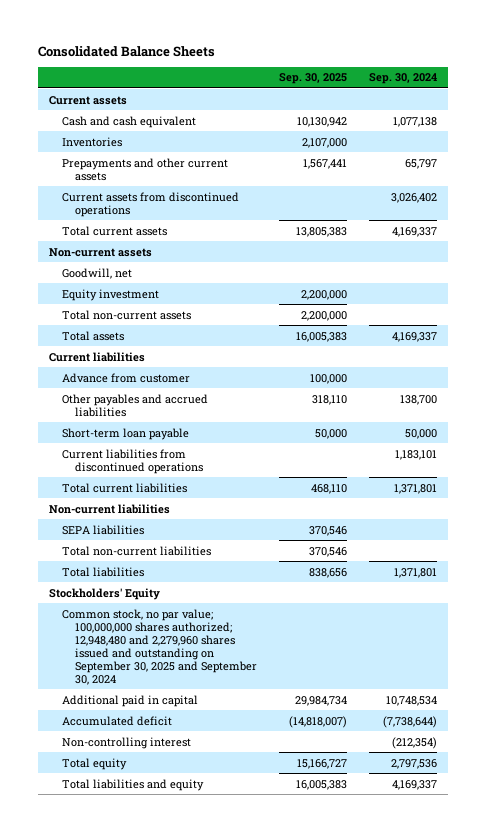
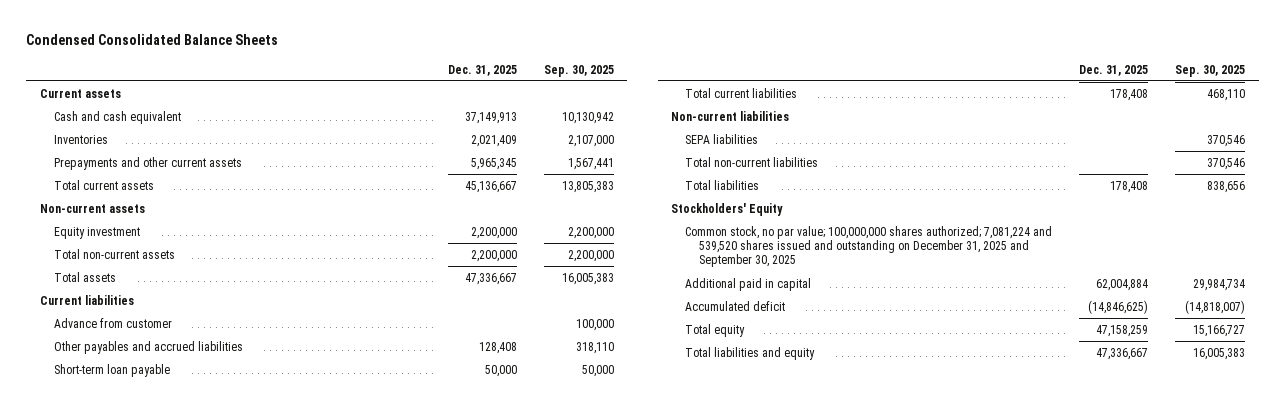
- Consolidated Balance Sheets
+ Condensed Consolidated Balance Sheets
- | Sep. 30, 2025 | Sep. 30, 2024
+ | Dec. 31, 2025 | Sep. 30, 2025
- Current assets from discontinued operations | | 3,026,402
- Goodwill, net
- Current liabilities from discontinued operations | | 1,183,101
- Common stock, no par value; 100,000,000 shares authorized; 12,948,480 and 2,279,960 shares issued and outstanding on September 30, 2025 and September 30, 2024
+ Common stock, no par value; 100,000,000 shares authorized; 7,081,224 and 539,520 shares issued and outstanding on December 31, 2025 and September 30, 2025
- Non-controlling interest | | (212,354)

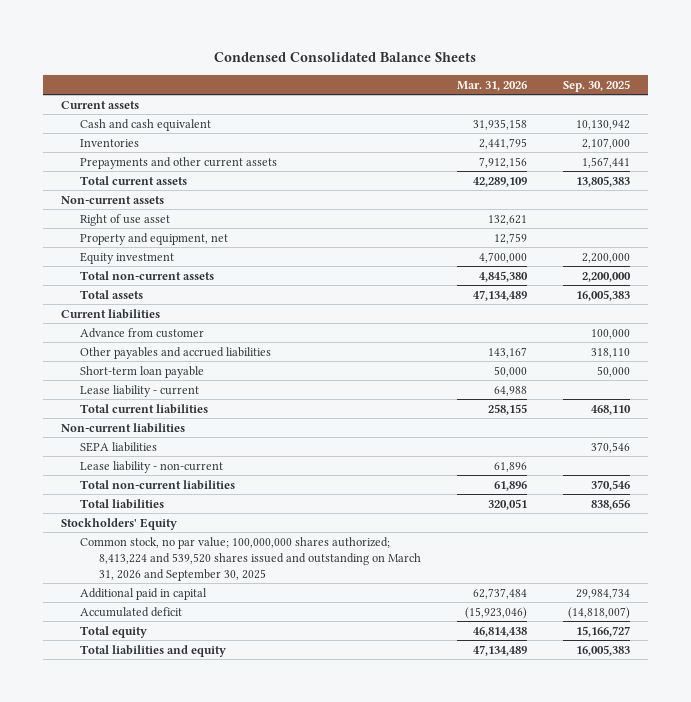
- | Dec. 31, 2025 | Sep. 30, 2025
+ | Mar. 31, 2026 | Sep. 30, 2025
+ Right of use asset | 132,621 |
+ Property and equipment, net | 12,759 |
+ Lease liability - current | 64,988 |
+ Lease liability - non-current | 61,896 |
- Common stock, no par value; 100,000,000 shares authorized; 7,081,224 and 539,520 shares issued and outstanding on December 31, 2025 and September 30, 2025
+ Common stock, no par value; 100,000,000 shares authorized; 8,413,224 and 539,520 shares issued and outstanding on March 31, 2026 and September 30, 2025

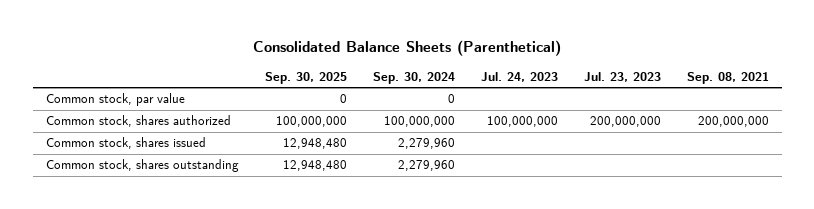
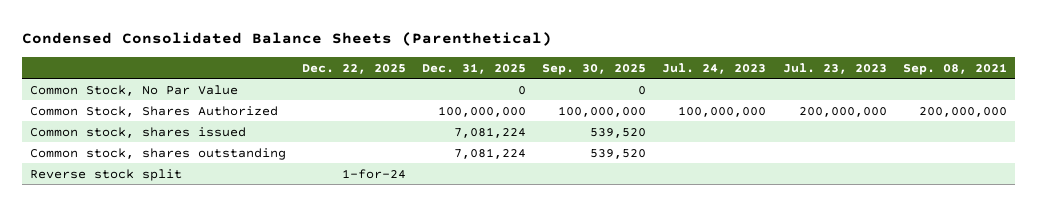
- Consolidated Balance Sheets (Parenthetical)
+ Condensed Consolidated Balance Sheets (Parenthetical)
- | Sep. 30, 2025 | Sep. 30, 2024 | Jul. 24, 2023 | Jul. 23, 2023 | Sep. 08, 2021
+ | Dec. 22, 2025 | Dec. 31, 2025 | Sep. 30, 2025 | Jul. 24, 2023 | Jul. 23, 2023 | Sep. 08, 2021
- Common stock, par value | 0 | 0 | | |
- Common stock, shares authorized | 100,000,000 | 100,000,000 | 100,000,000 | 200,000,000 | 200,000,000
- Common stock, shares issued | 12,948,480 | 2,279,960 | | |
- Common stock, shares outstanding | 12,948,480 | 2,279,960 | | |
+ Common Stock, No Par Value | | 0 | 0 | | |
+ Common Stock, Shares Authorized | | 100,000,000 | 100,000,000 | 100,000,000 | 200,000,000 | 200,000,000
+ Common stock, shares issued | | 7,081,224 | 539,520 | | |
+ Common stock, shares outstanding | | 7,081,224 | 539,520 | | |
+ Reverse stock split | 1-for-24 | | | | |

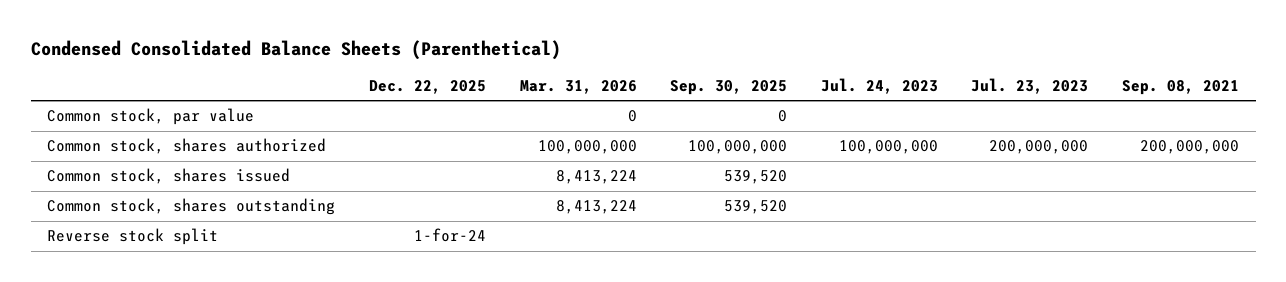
- | Dec. 22, 2025 | Dec. 31, 2025 | Sep. 30, 2025 | Jul. 24, 2023 | Jul. 23, 2023 | Sep. 08, 2021
+ | Dec. 22, 2025 | Mar. 31, 2026 | Sep. 30, 2025 | Jul. 24, 2023 | Jul. 23, 2023 | Sep. 08, 2021
- Common Stock, No Par Value | | 0 | 0 | | |
- Common Stock, Shares Authorized | | 100,000,000 | 100,000,000 | 100,000,000 | 200,000,000 | 200,000,000
+ Common stock, par value | | 0 | 0 | | |
+ Common stock, shares authorized | | 100,000,000 | 100,000,000 | 100,000,000 | 200,000,000 | 200,000,000

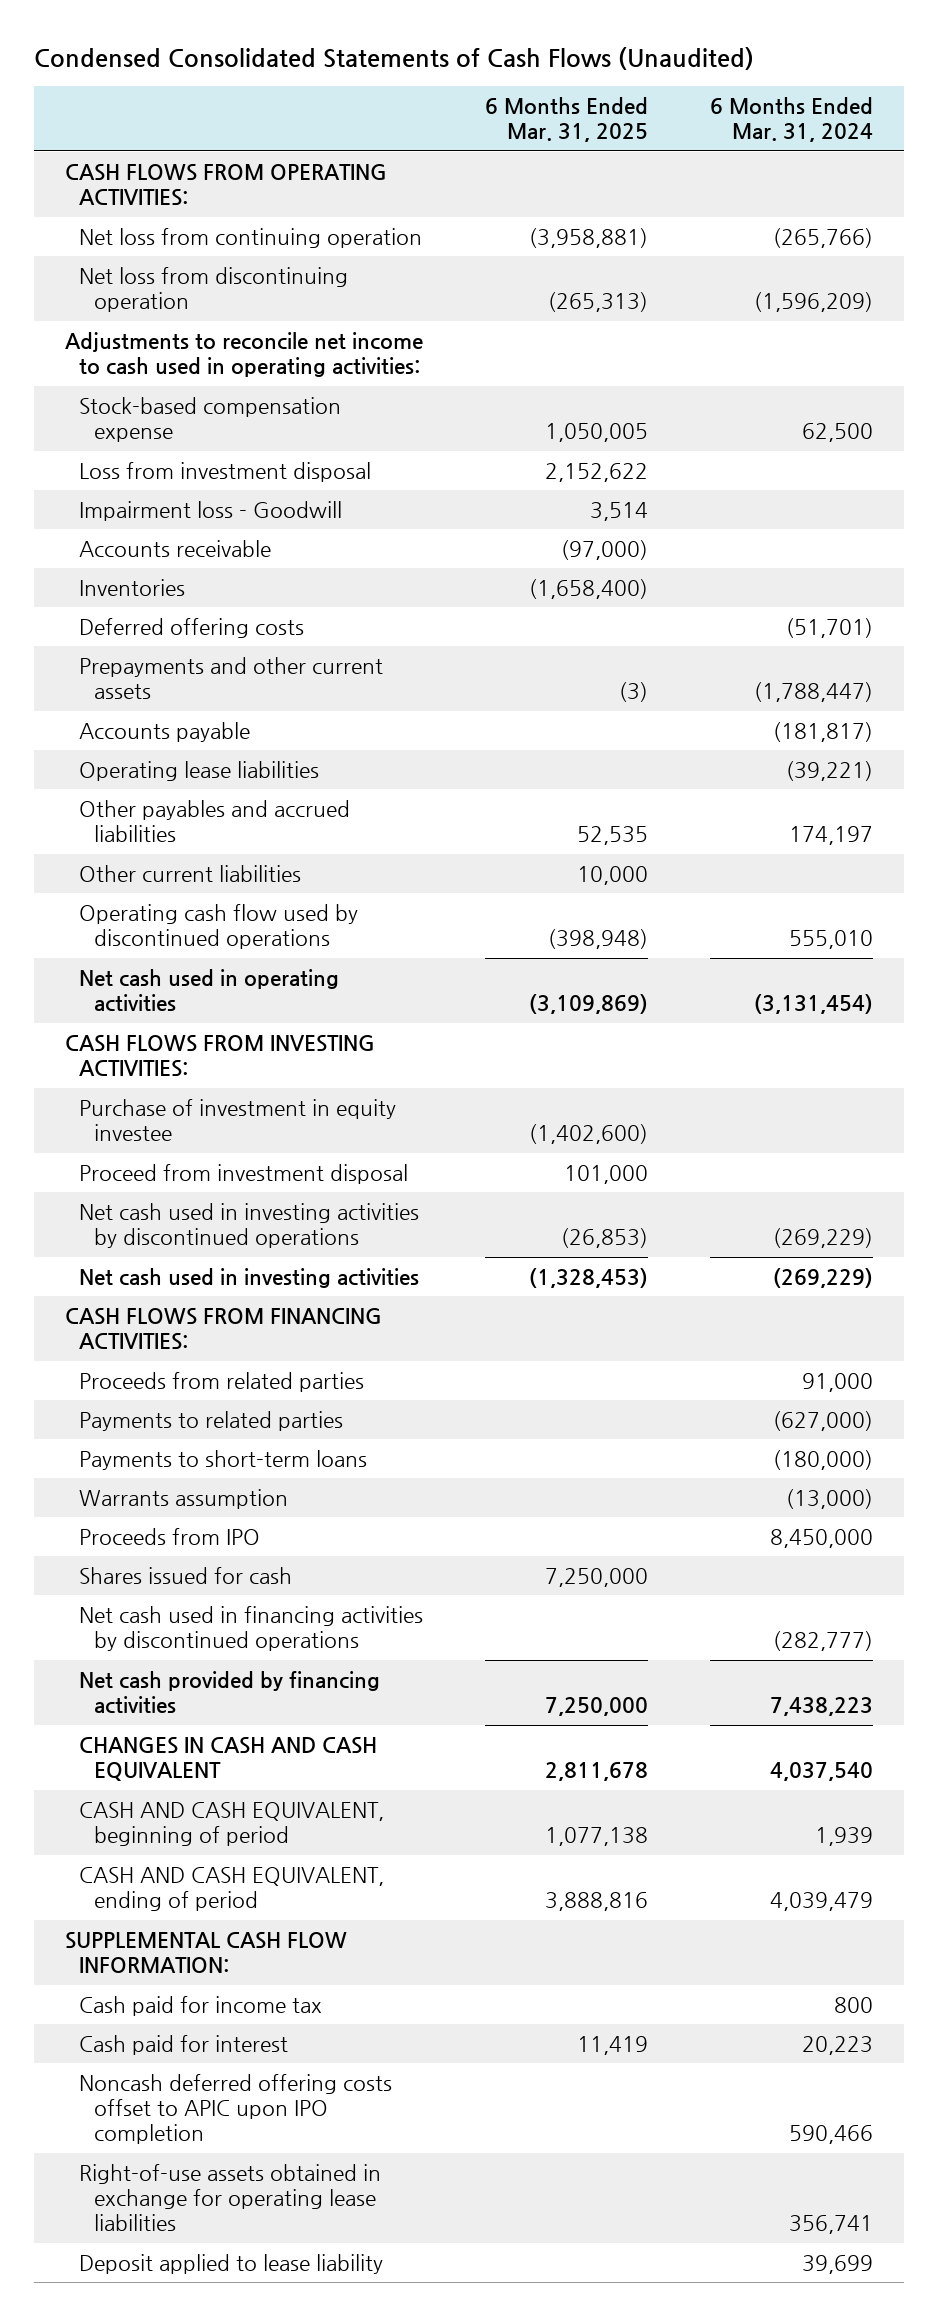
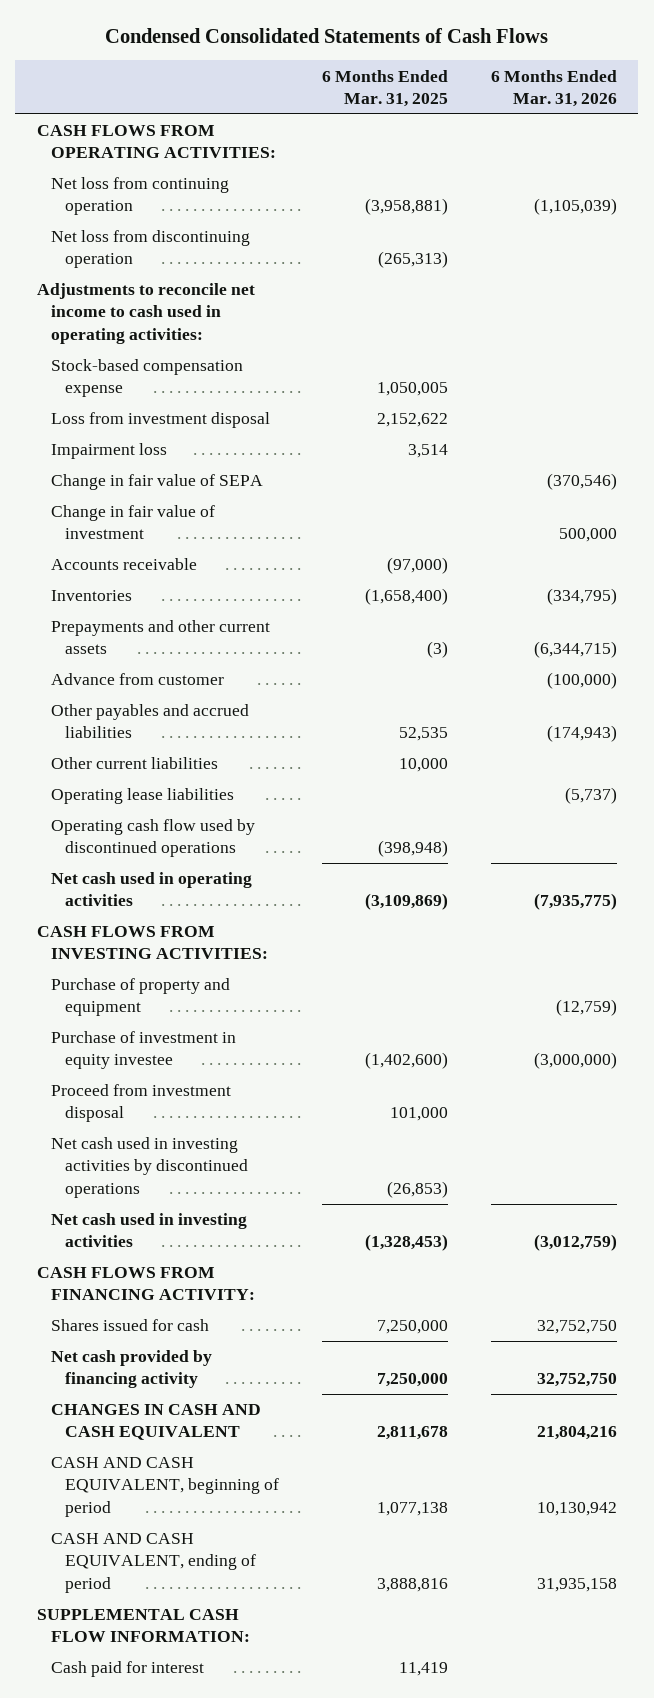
- Condensed Consolidated Statements of Cash Flows (Unaudited)
+ Condensed Consolidated Statements of Cash Flows
- | 6 Months Ended Mar. 31, 2025 | 6 Months Ended Mar. 31, 2024
+ | 6 Months Ended Mar. 31, 2025 | 6 Months Ended Mar. 31, 2026
- Impairment loss - Goodwill | 3,514 |
+ Impairment loss | 3,514 |
+ Change in fair value of SEPA | | (370,546)
+ Change in fair value of investment | | 500,000
- Deferred offering costs | | (51,701)
- Accounts payable | | (181,817)
+ Advance from customer | | (100,000)
moved down: Operating lease liabilities | | (5,737)
+ Purchase of property and equipment | | (12,759)
- CASH FLOWS FROM FINANCING ACTIVITIES:
- Proceeds from related parties | | 91,000
- Payments to related parties | | (627,000)
- Payments to short-term loans | | (180,000)
- Warrants assumption | | (13,000)
- Proceeds from IPO | | 8,450,000
+ CASH FLOWS FROM FINANCING ACTIVITY:
- Net cash used in financing activities by discontinued operations | | (282,777)
- Net cash provided by financing activities | 7,250,000 | 7,438,223
+ Net cash provided by financing activity | 7,250,000 | 32,752,750
- Cash paid for income tax | | 800
- Noncash deferred offering costs offset to APIC upon IPO completion | | 590,466
- Right-of-use assets obtained in exchange for operating lease liabilities | | 356,741
- Deposit applied to lease liability | | 39,699

